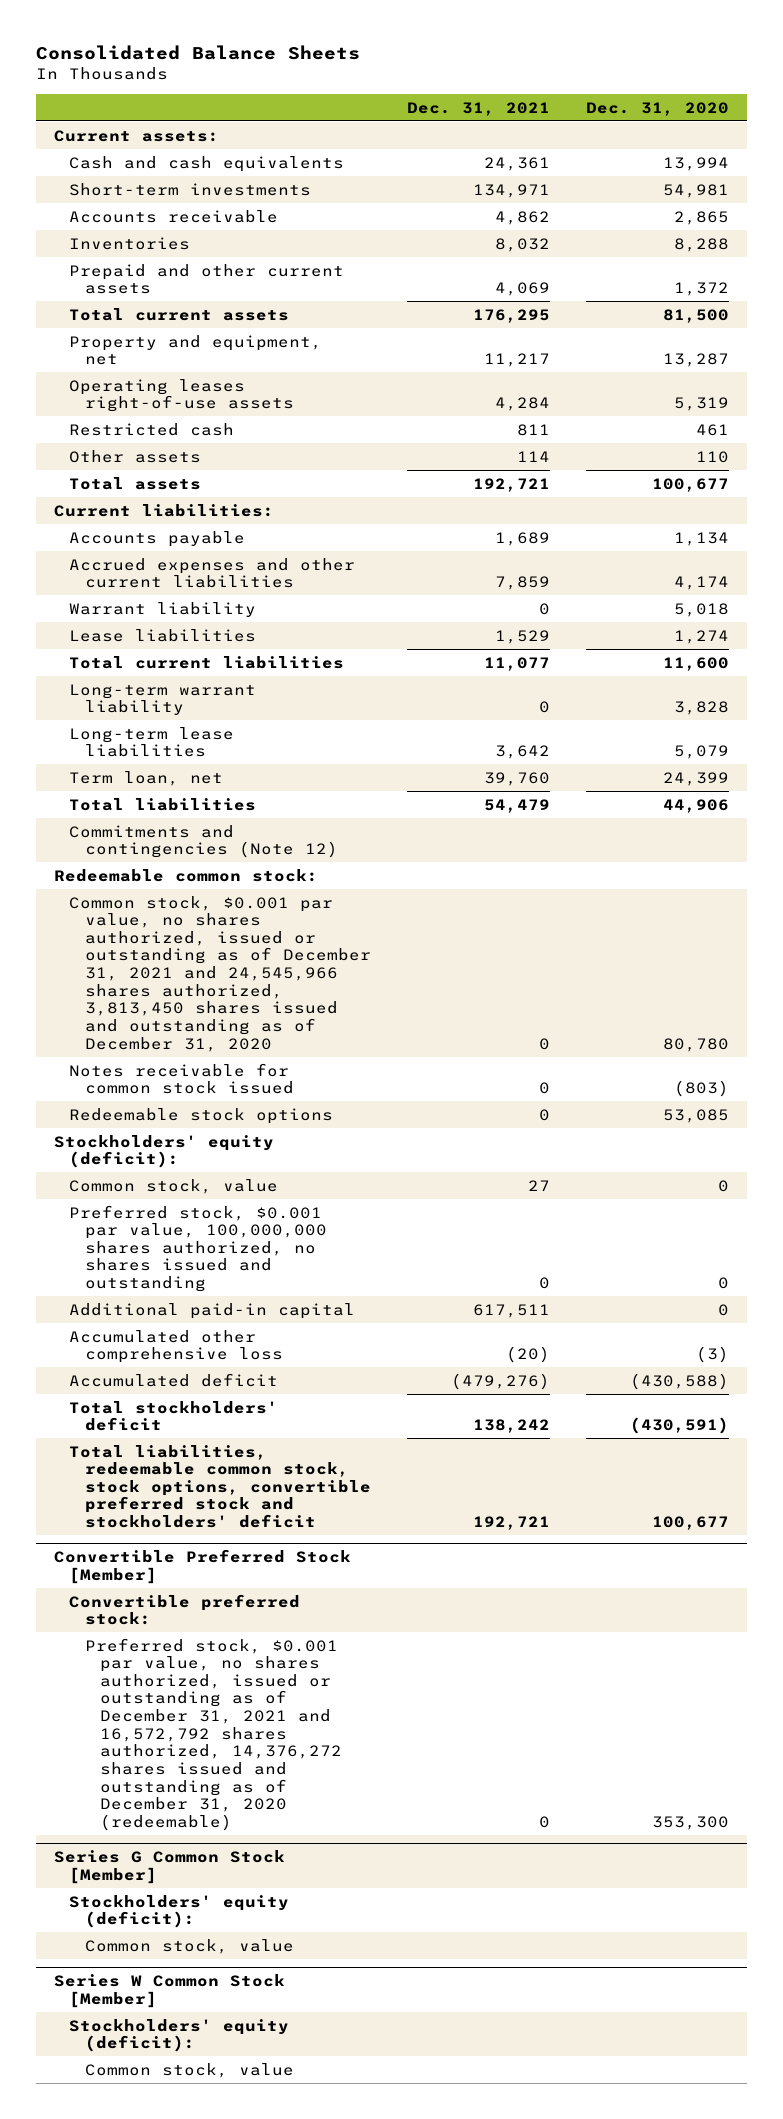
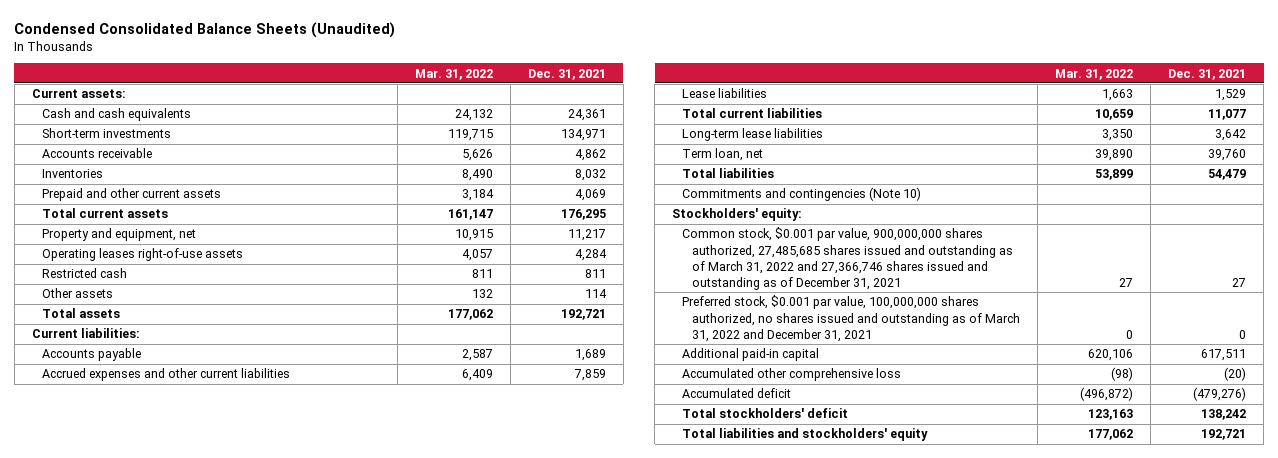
- Consolidated Balance Sheets
+ Condensed Consolidated Balance Sheets (Unaudited)
- | Dec. 31, 2021 | Dec. 31, 2020
+ | Mar. 31, 2022 | Dec. 31, 2021
- Warrant liability | 0 | 5,018
- Long-term warrant liability | 0 | 3,828
- Commitments and contingencies (Note 12)
- Redeemable common stock:
- Common stock, $0.001 par value, no shares authorized, issued or outstanding as of December 31, 2021 and 24,545,966 shares authorized, 3,813,450 shares issued and outstanding as of December 31, 2020 | 0 | 80,780
- Notes receivable for common stock issued | 0 | (803)
- Redeemable stock options | 0 | 53,085
- Stockholders' equity (deficit):
- Common stock, value | 27 | 0
- Preferred stock, $0.001 par value, 100,000,000 shares authorized, no shares issued and outstanding | 0 | 0
+ Commitments and contingencies (Note 10)
+ Stockholders' equity:
+ Common stock, $0.001 par value, 900,000,000 shares authorized, 27,485,685 shares issued and outstanding as of March 31, 2022 and 27,366,746 shares issued and outstanding as of December 31, 2021 | 27 | 27
+ Preferred stock, $0.001 par value, 100,000,000 shares authorized, no shares issued and outstanding as of March 31, 2022 and December 31, 2021 | 0 | 0
- Total liabilities, redeemable common stock, stock options, convertible preferred stock and stockholders' deficit | 192,721 | 100,677
- Convertible Preferred Stock [Member]
- Convertible preferred stock:
- Preferred stock, $0.001 par value, no shares authorized, issued or outstanding as of December 31, 2021 and 16,572,792 shares authorized, 14,376,272 shares issued and outstanding as of December 31, 2020 (redeemable) | 0 | 353,300
- Series G Common Stock [Member]
- Stockholders' equity (deficit):
- Common stock, value
- Series W Common Stock [Member]
- Stockholders' equity (deficit):
- Common stock, value
+ Total liabilities and stockholders' equity | 177,062 | 192,721

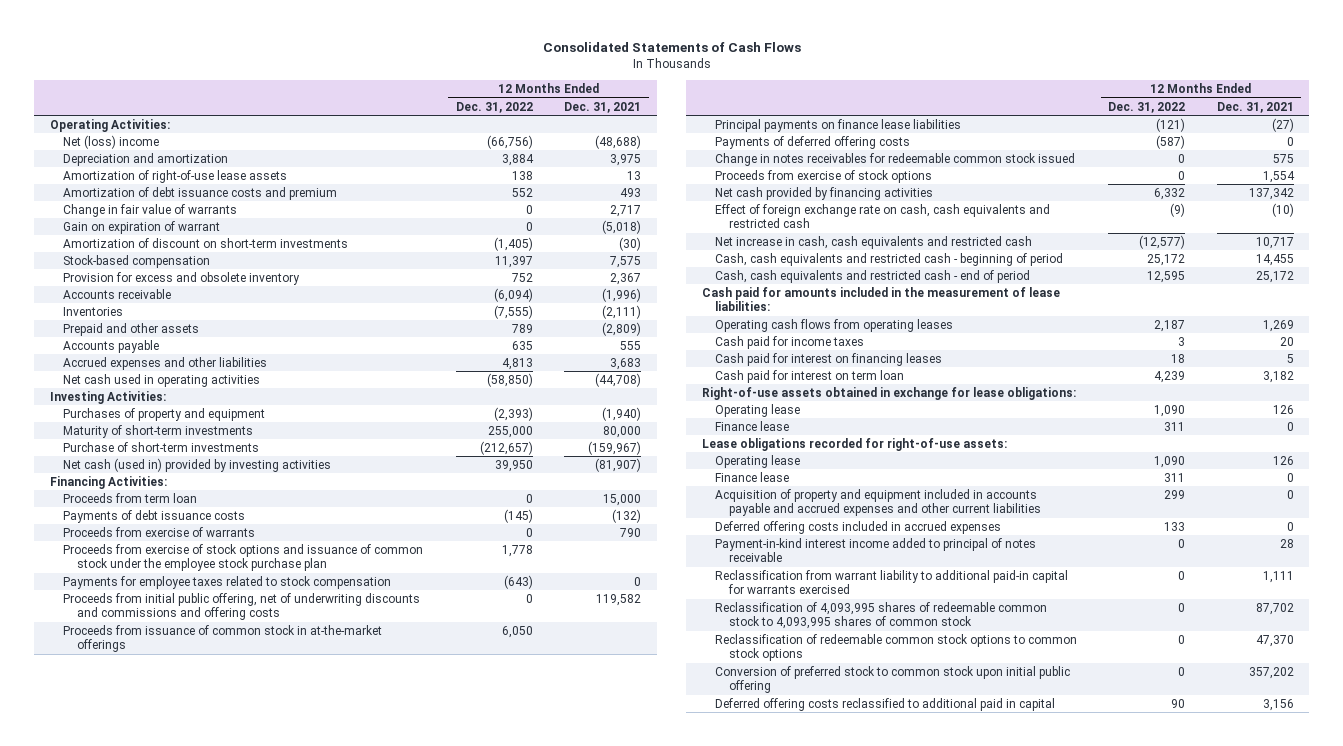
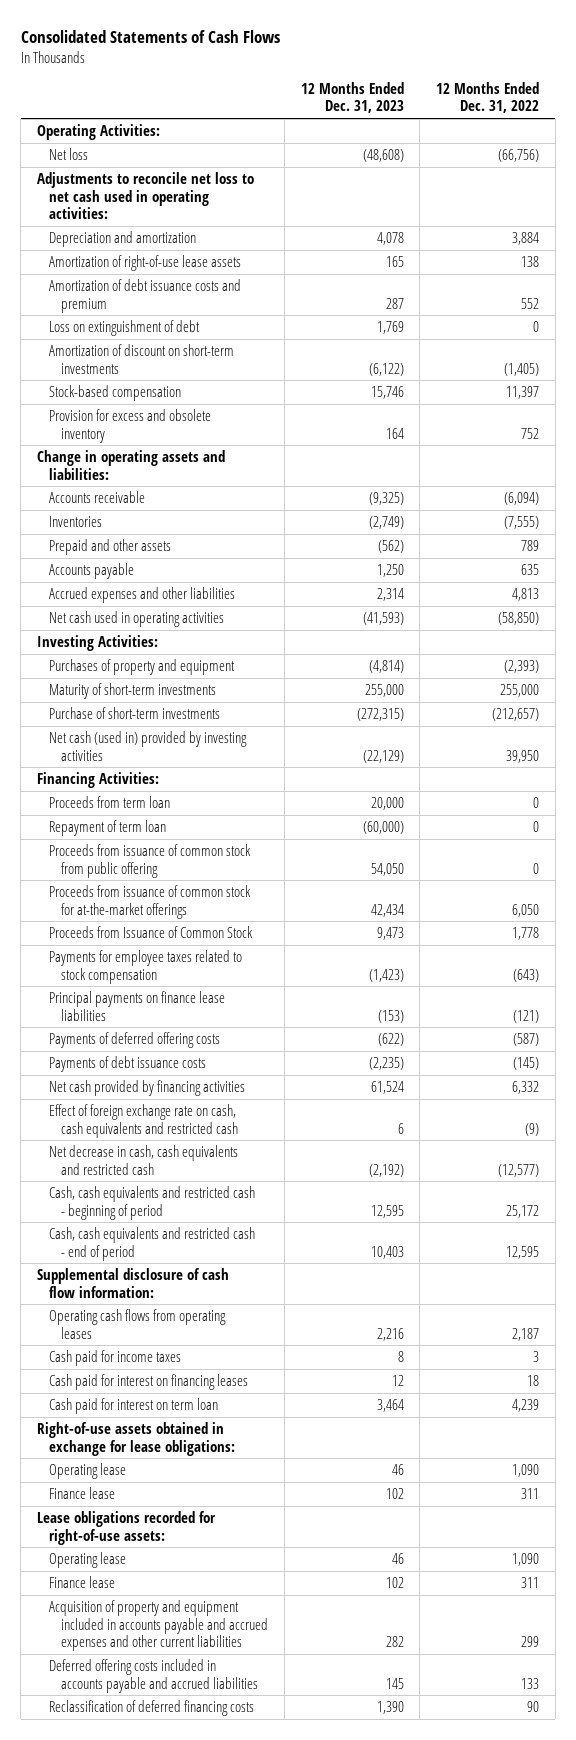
- | 12 Months Ended Dec. 31, 2022 | 12 Months Ended Dec. 31, 2021
+ | 12 Months Ended Dec. 31, 2023 | 12 Months Ended Dec. 31, 2022
- Net (loss) income | (66,756) | (48,688)
+ Net loss | (48,608) | (66,756)
+ Adjustments to reconcile net loss to net cash used in operating activities:
- Change in fair value of warrants | 0 | 2,717
- Gain on expiration of warrant | 0 | (5,018)
+ Loss on extinguishment of debt | 1,769 | 0
+ Change in operating assets and liabilities:
- Proceeds from exercise of warrants | 0 | 790
- Proceeds from exercise of stock options and issuance of common stock under the employee stock purchase plan | 1,778 |
+ Repayment of term loan | (60,000) | 0
+ Proceeds from issuance of common stock from public offering | 54,050 | 0
+ Proceeds from issuance of common stock for at-the-market offerings | 42,434 | 6,050
+ Proceeds from Issuance of Common Stock | 9,473 | 1,778
- Proceeds from initial public offering, net of underwriting discounts and commissions and offering costs | 0 | 119,582
- Proceeds from issuance of common stock in at-the-market offerings | 6,050 |
- Change in notes receivables for redeemable common stock issued | 0 | 575
- Proceeds from exercise of stock options | 0 | 1,554
moved down: Payments of debt issuance costs | (2,235) | (145)
- Net increase in cash, cash equivalents and restricted cash | (12,577) | 10,717
+ Net decrease in cash, cash equivalents and restricted cash | (2,192) | (12,577)
- Cash paid for amounts included in the measurement of lease liabilities:
+ Supplemental disclosure of cash flow information:
- Deferred offering costs included in accrued expenses | 133 | 0
- Payment-in-kind interest income added to principal of notes receivable | 0 | 28
- Reclassification from warrant liability to additional paid-in capital for warrants exercised | 0 | 1,111
- Reclassification of 4,093,995 shares of redeemable common stock to 4,093,995 shares of common stock | 0 | 87,702
- Reclassification of redeemable common stock options to common stock options | 0 | 47,370
- Conversion of preferred stock to common stock upon initial public offering | 0 | 357,202
- Deferred offering costs reclassified to additional paid in capital | 90 | 3,156
+ Deferred offering costs included in accounts payable and accrued liabilities | 145 | 133
+ Reclassification of deferred financing costs | 1,390 | 90

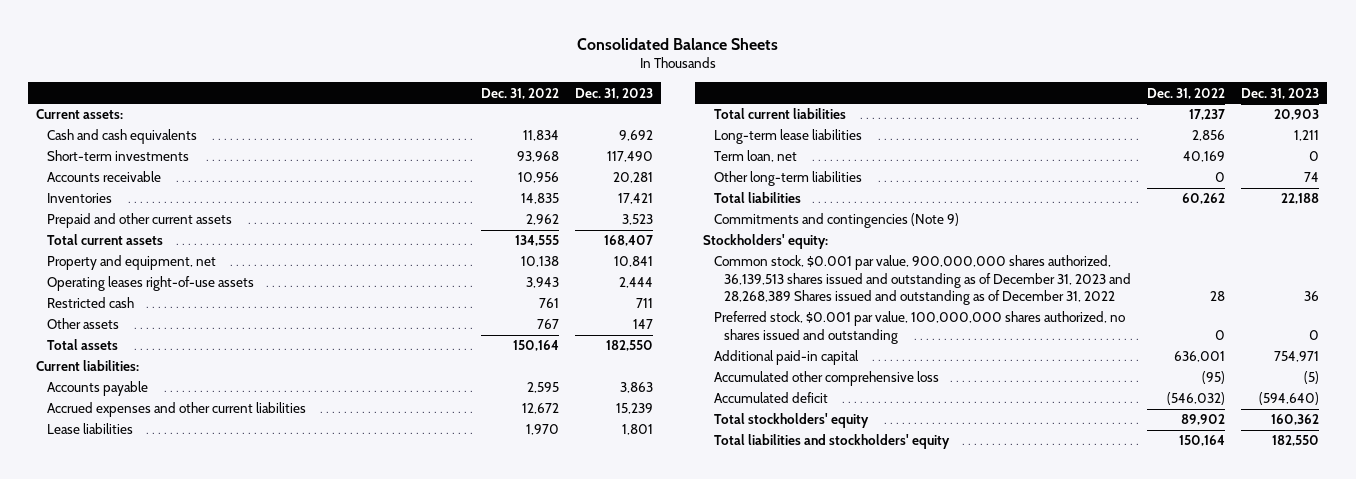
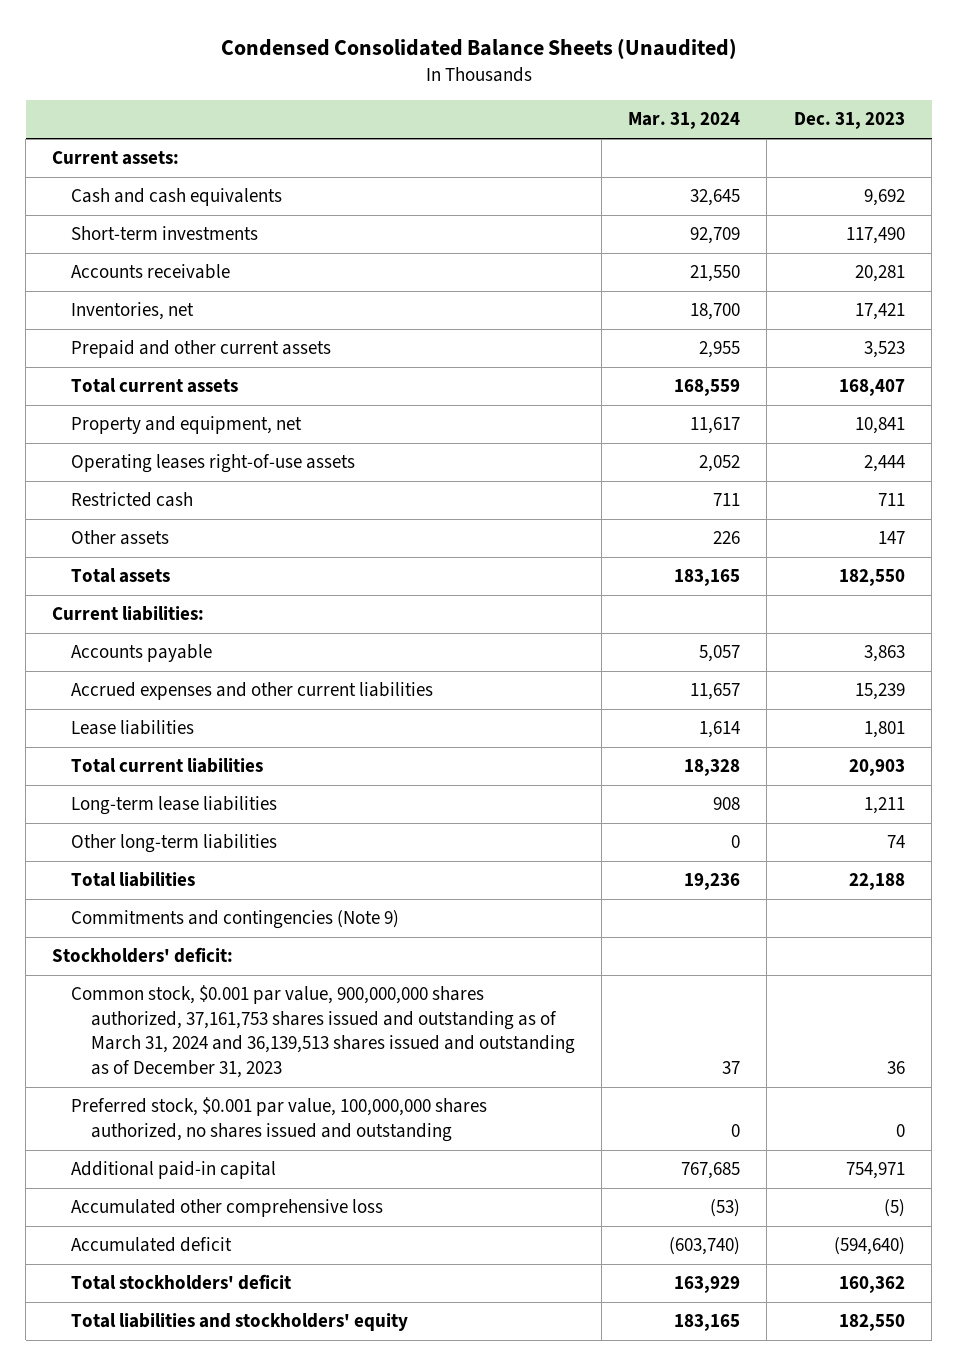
- Consolidated Balance Sheets
+ Condensed Consolidated Balance Sheets (Unaudited)
- | Dec. 31, 2022 | Dec. 31, 2023
+ | Mar. 31, 2024 | Dec. 31, 2023
- Inventories | 14,835 | 17,421
+ Inventories, net | 18,700 | 17,421
- Term loan, net | 40,169 | 0
- Stockholders' equity:
- Common stock, $0.001 par value, 900,000,000 shares authorized, 36,139,513 shares issued and outstanding as of December 31, 2023 and 28,268,389 Shares issued and outstanding as of December 31, 2022 | 28 | 36
+ Stockholders' deficit:
+ Common stock, $0.001 par value, 900,000,000 shares authorized, 37,161,753 shares issued and outstanding as of March 31, 2024 and 36,139,513 shares issued and outstanding as of December 31, 2023 | 37 | 36
- Total stockholders' equity | 89,902 | 160,362
+ Total stockholders' deficit | 163,929 | 160,362

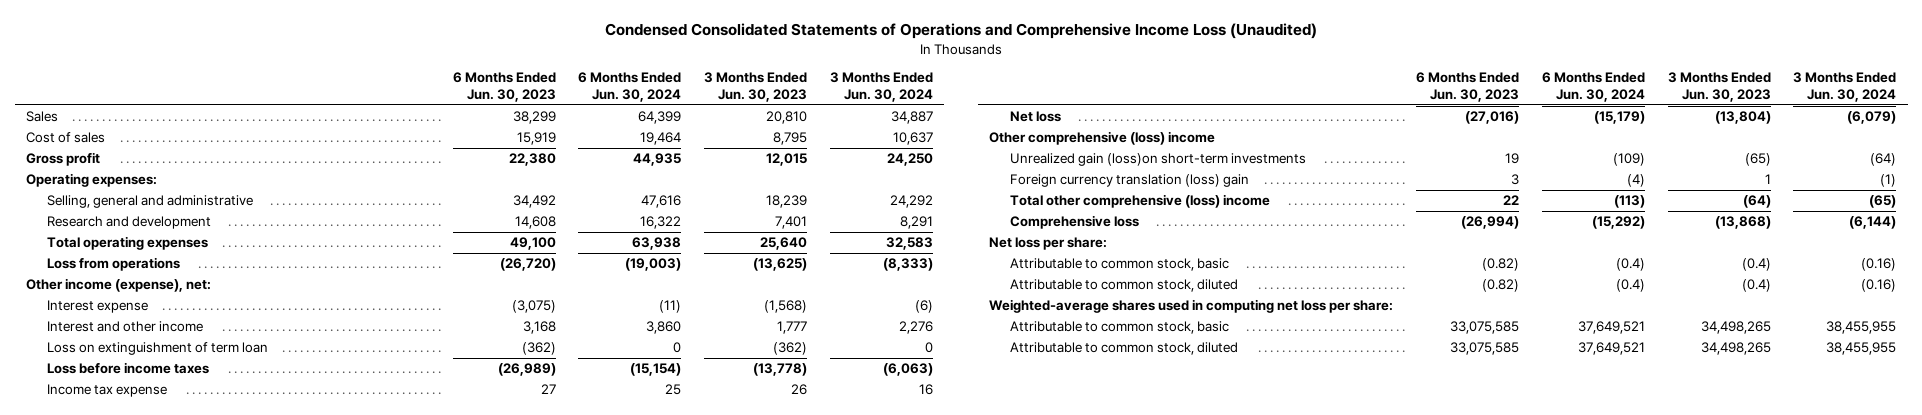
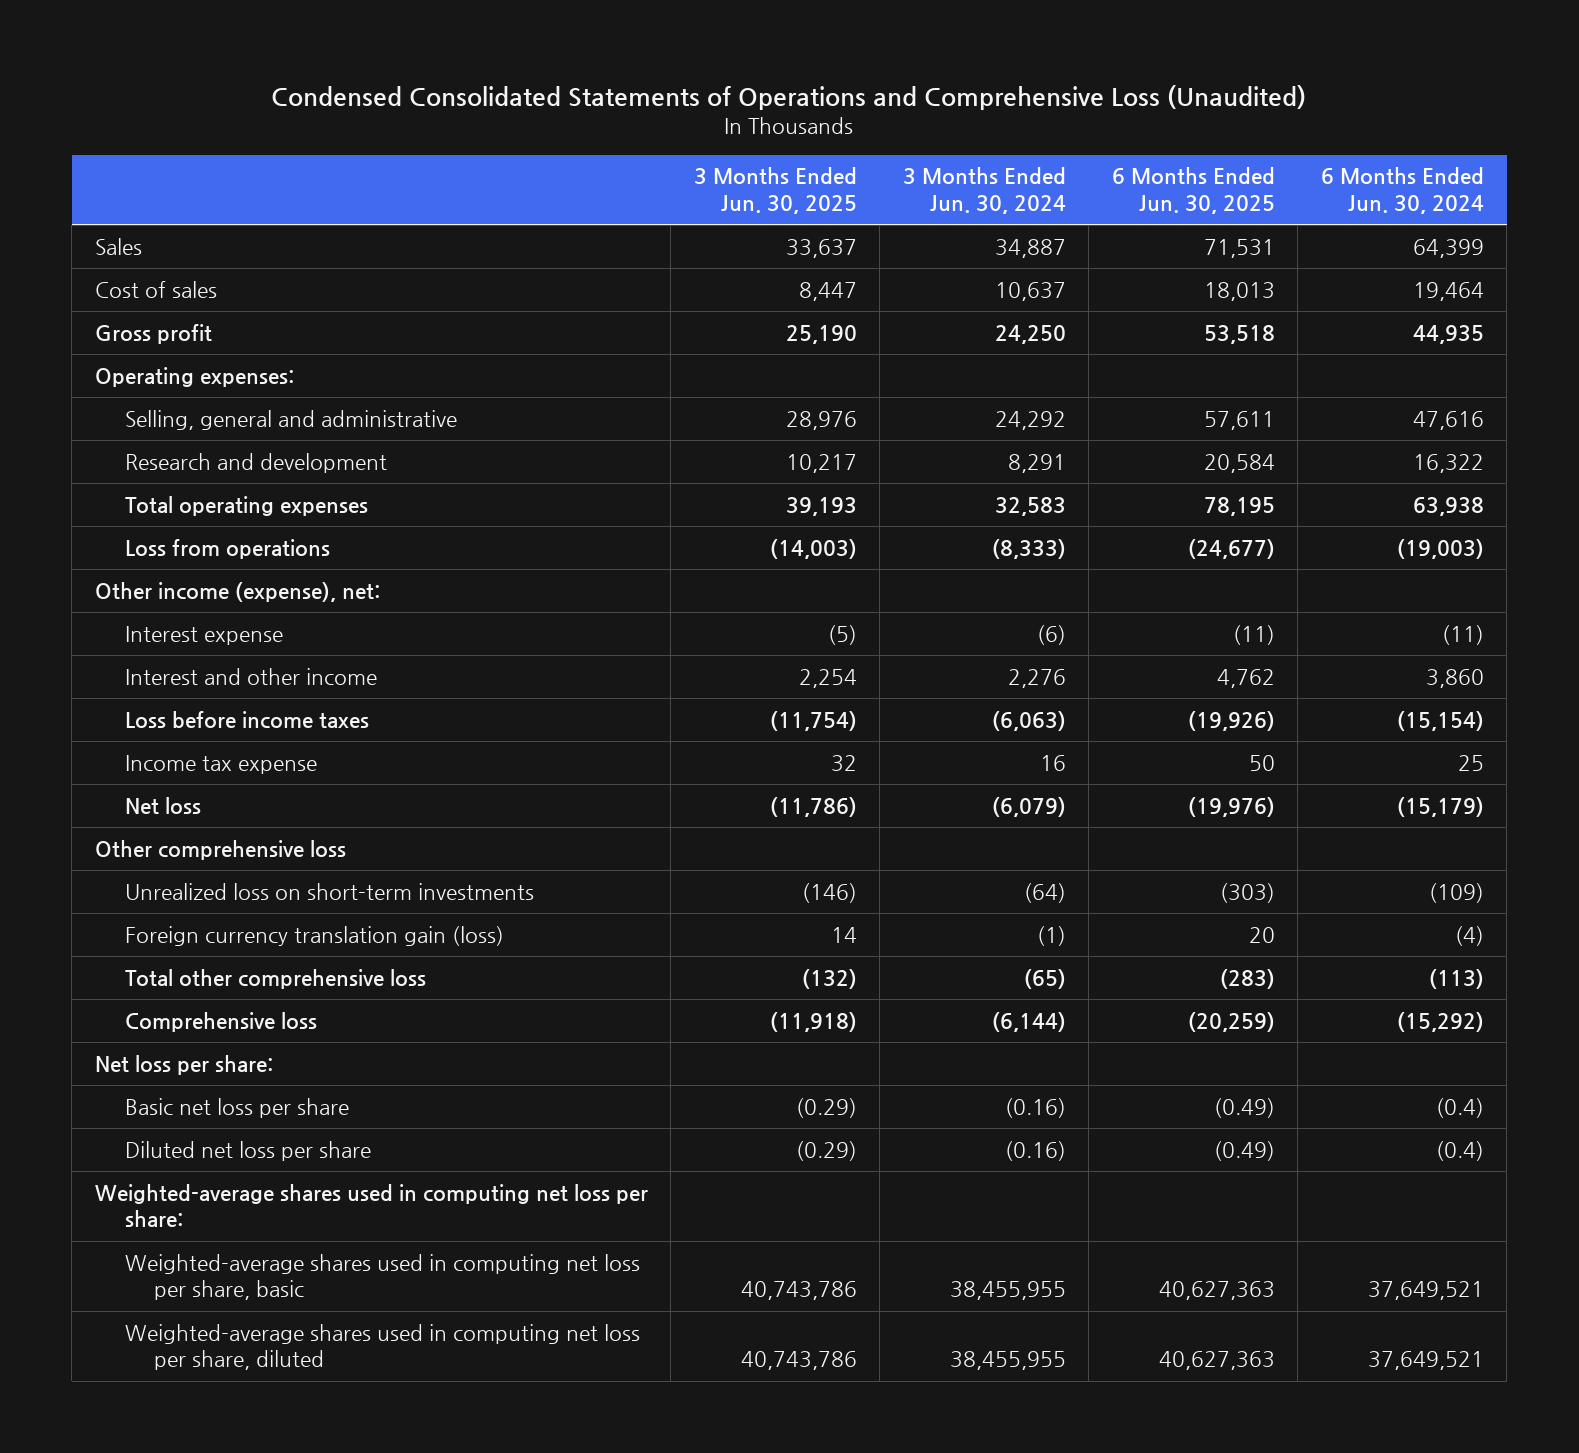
- Condensed Consolidated Statements of Operations and Comprehensive Income Loss (Unaudited)
+ Condensed Consolidated Statements of Operations and Comprehensive Loss (Unaudited)
- | 6 Months Ended Jun. 30, 2023 | 6 Months Ended Jun. 30, 2024 | 3 Months Ended Jun. 30, 2023 | 3 Months Ended Jun. 30, 2024
+ | 3 Months Ended Jun. 30, 2025 | 3 Months Ended Jun. 30, 2024 | 6 Months Ended Jun. 30, 2025 | 6 Months Ended Jun. 30, 2024
- Loss on extinguishment of term loan | (362) | 0 | (362) | 0
- Other comprehensive (loss) income
- Unrealized gain (loss)on short-term investments | 19 | (109) | (65) | (64)
- Foreign currency translation (loss) gain | 3 | (4) | 1 | (1)
- Total other comprehensive (loss) income | 22 | (113) | (64) | (65)
+ Other comprehensive loss
+ Unrealized loss on short-term investments | (146) | (64) | (303) | (109)
+ Foreign currency translation gain (loss) | 14 | (1) | 20 | (4)
+ Total other comprehensive loss | (132) | (65) | (283) | (113)
- Attributable to common stock, basic | (0.82) | (0.4) | (0.4) | (0.16)
- Attributable to common stock, diluted | (0.82) | (0.4) | (0.4) | (0.16)
+ Basic net loss per share | (0.29) | (0.16) | (0.49) | (0.4)
+ Diluted net loss per share | (0.29) | (0.16) | (0.49) | (0.4)
- Attributable to common stock, basic | 33,075,585 | 37,649,521 | 34,498,265 | 38,455,955
- Attributable to common stock, diluted | 33,075,585 | 37,649,521 | 34,498,265 | 38,455,955
+ Weighted-average shares used in computing net loss per share, basic | 40,743,786 | 38,455,955 | 40,627,363 | 37,649,521
+ Weighted-average shares used in computing net loss per share, diluted | 40,743,786 | 38,455,955 | 40,627,363 | 37,649,521

